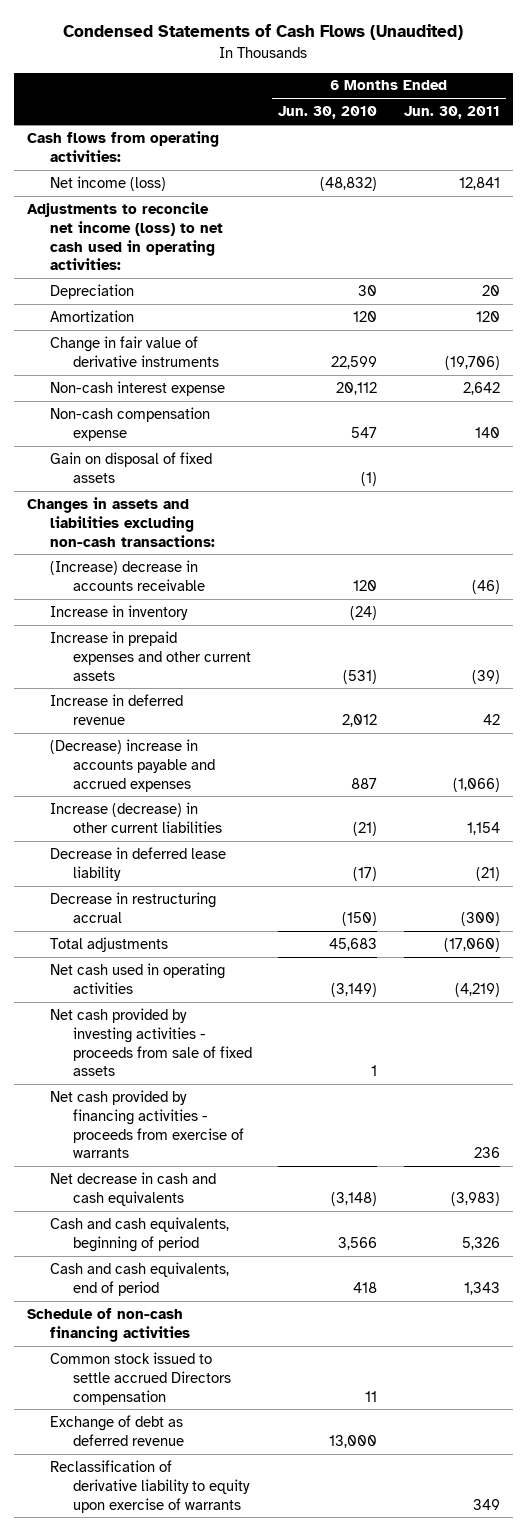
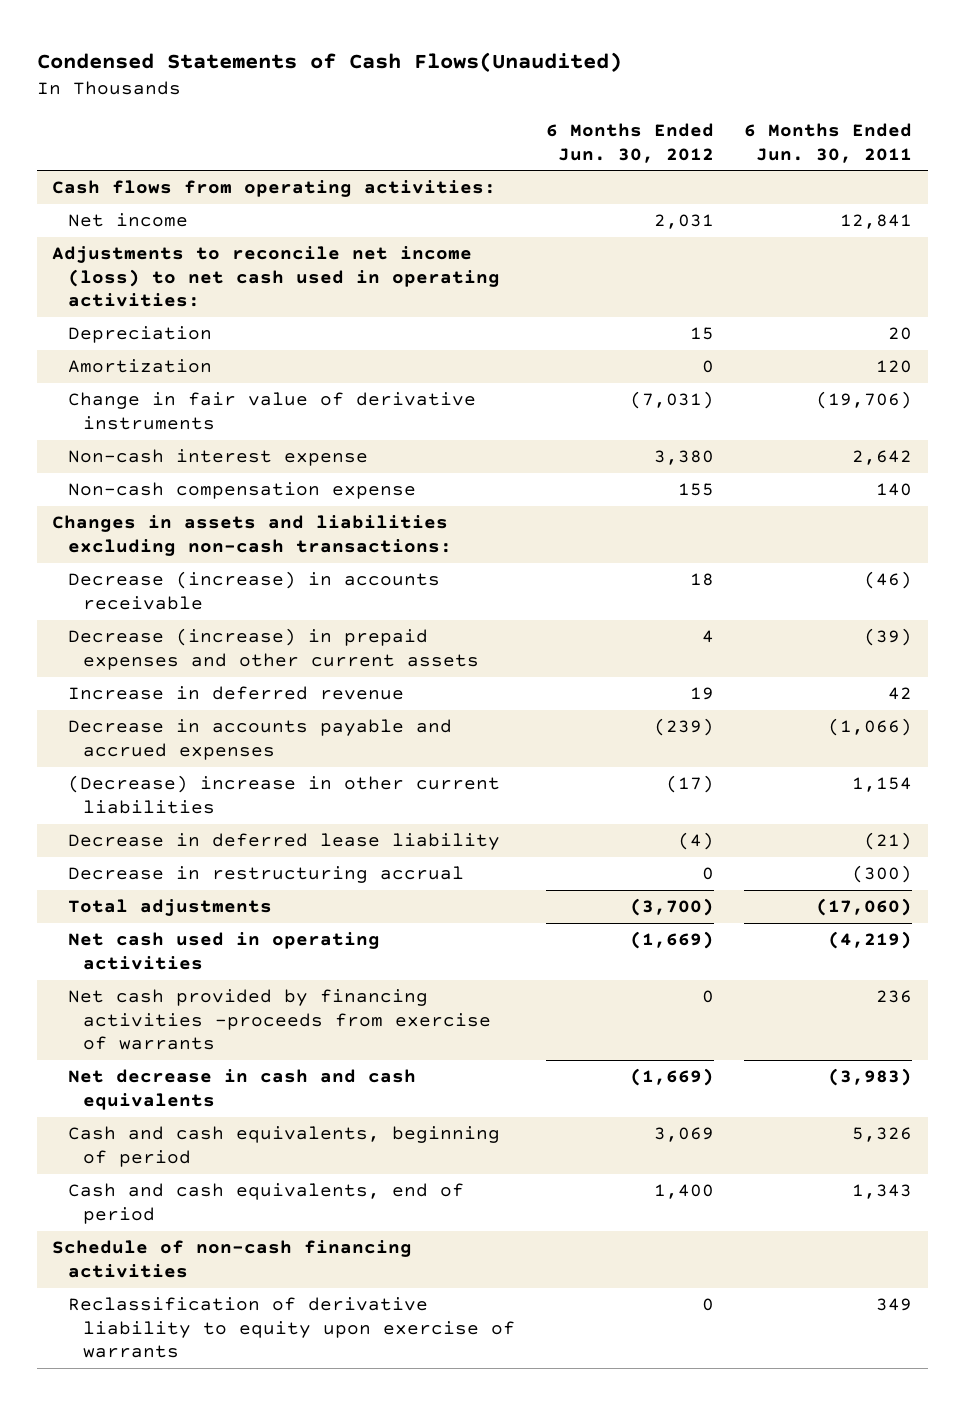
- Condensed Statements of Cash Flows (Unaudited)
+ Condensed Statements of Cash Flows(Unaudited)
- | 6 Months Ended Jun. 30, 2010 | 6 Months Ended Jun. 30, 2011
+ | 6 Months Ended Jun. 30, 2012 | 6 Months Ended Jun. 30, 2011
- Net income (loss) | (48,832) | 12,841
+ Net income | 2,031 | 12,841
- Gain on disposal of fixed assets | (1) |
- (Increase) decrease in accounts receivable | 120 | (46)
- Increase in inventory | (24) |
- Increase in prepaid expenses and other current assets | (531) | (39)
+ Decrease (increase) in accounts receivable | 18 | (46)
+ Decrease (increase) in prepaid expenses and other current assets | 4 | (39)
- (Decrease) increase in accounts payable and accrued expenses | 887 | (1,066)
- Increase (decrease) in other current liabilities | (21) | 1,154
+ Decrease in accounts payable and accrued expenses | (239) | (1,066)
+ (Decrease) increase in other current liabilities | (17) | 1,154
- Net cash provided by investing activities - proceeds from sale of fixed assets | 1 |
- Net cash provided by financing activities - proceeds from exercise of warrants | | 236
+ Net cash provided by financing activities -proceeds from exercise of warrants | 0 | 236
- Common stock issued to settle accrued Directors compensation | 11 |
- Exchange of debt as deferred revenue | 13,000 |

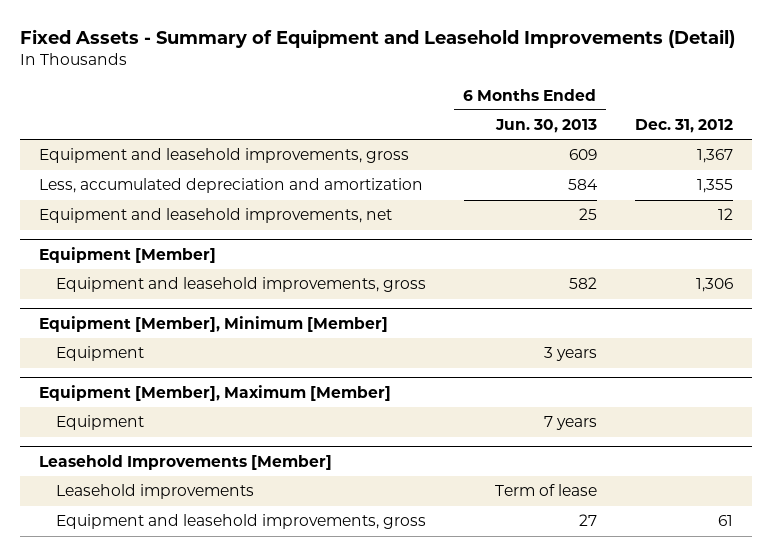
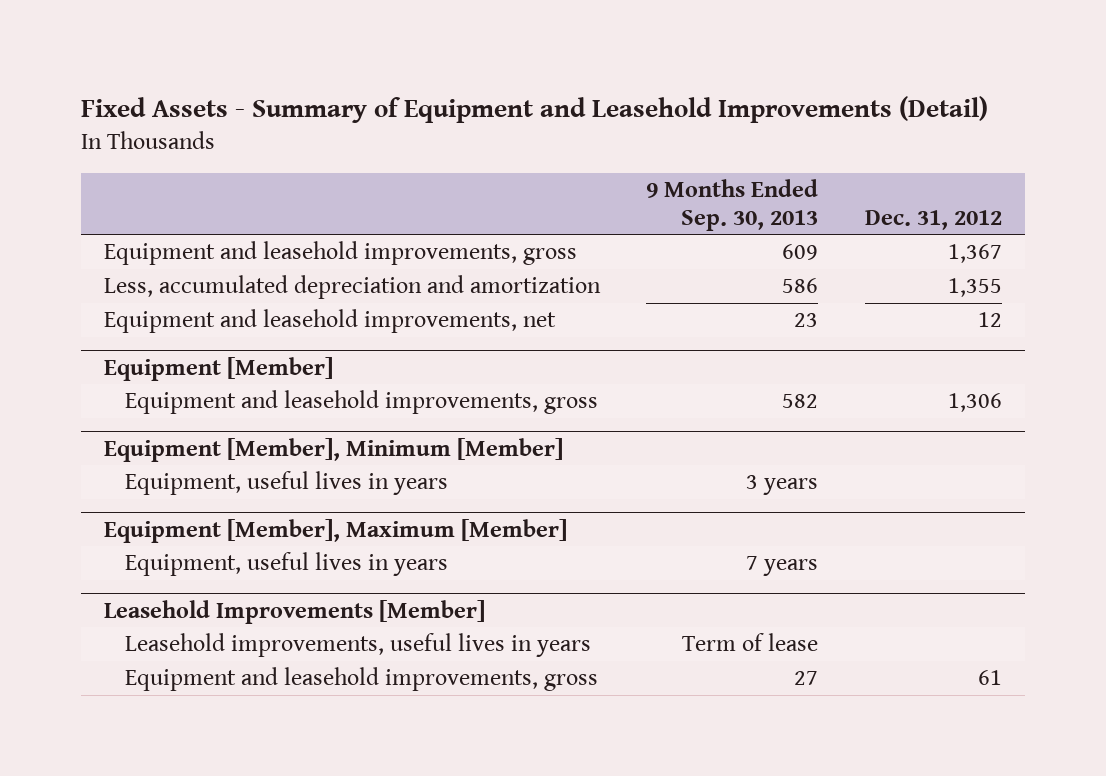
- | 6 Months Ended Jun. 30, 2013 | Dec. 31, 2012
+ | 9 Months Ended Sep. 30, 2013 | Dec. 31, 2012
@ Equipment [Member], Minimum [Member]
- Equipment | 3 years |
+ Equipment, useful lives in years | 3 years |
@ Equipment [Member], Maximum [Member]
- Equipment | 7 years |
+ Equipment, useful lives in years | 7 years |
@ Leasehold Improvements [Member]
- Leasehold improvements | Term of lease |
+ Leasehold improvements, useful lives in years | Term of lease |

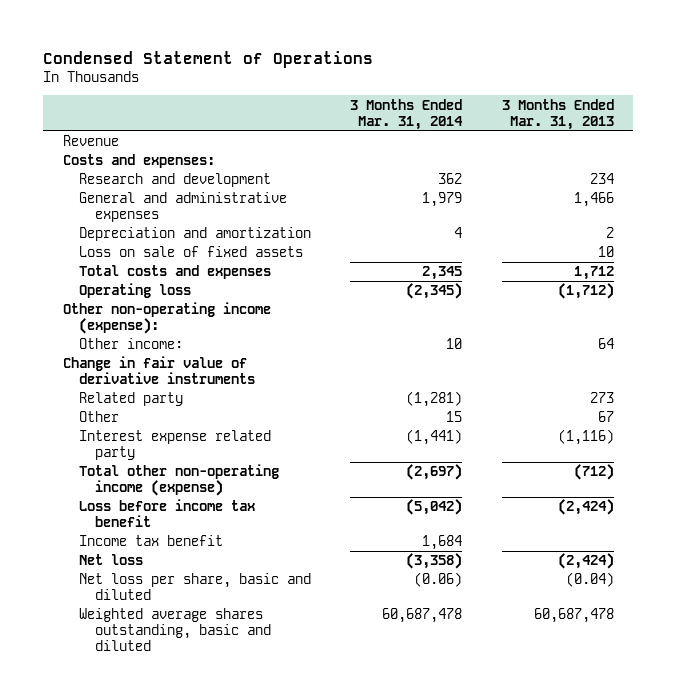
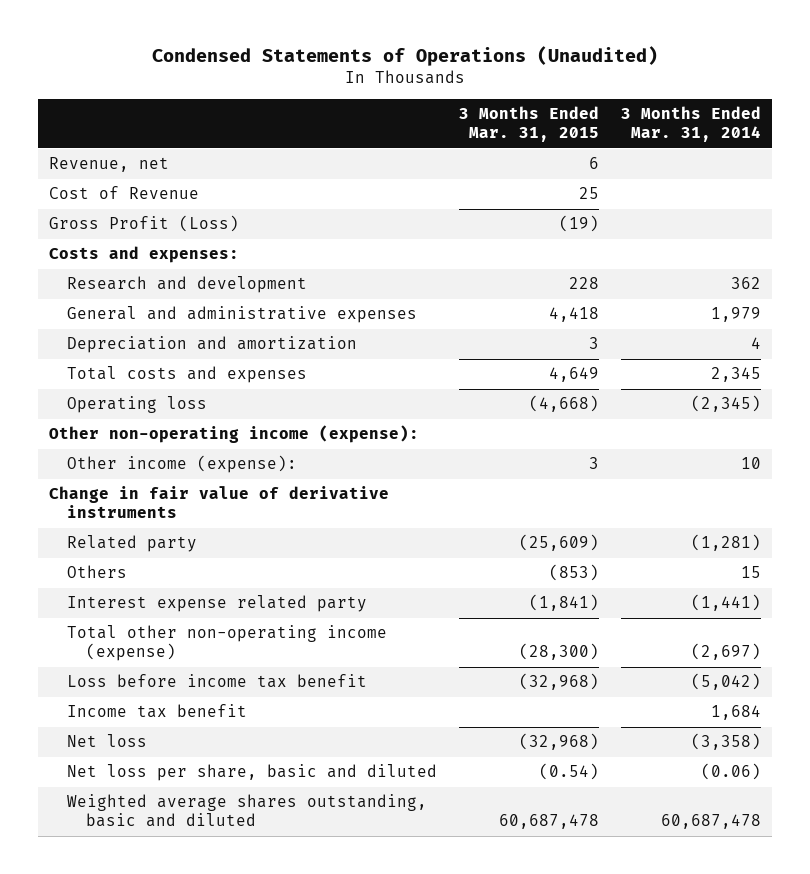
- Condensed Statement of Operations
+ Condensed Statements of Operations (Unaudited)
- | 3 Months Ended Mar. 31, 2014 | 3 Months Ended Mar. 31, 2013
+ | 3 Months Ended Mar. 31, 2015 | 3 Months Ended Mar. 31, 2014
- Revenue
+ Revenue, net | 6 |
+ Cost of Revenue | 25 |
+ Gross Profit (Loss) | (19) |
- Loss on sale of fixed assets | | 10
- Other income: | 10 | 64
+ Other income (expense): | 3 | 10
- Other | 15 | 67
+ Others | (853) | 15

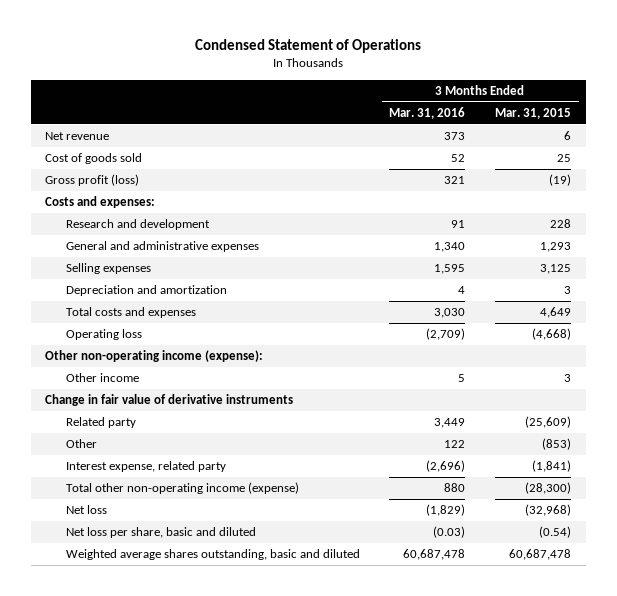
- Condensed Statements of Operations (Unaudited)
+ Condensed Statement of Operations
- | 3 Months Ended Mar. 31, 2015 | 3 Months Ended Mar. 31, 2014
+ | 3 Months Ended Mar. 31, 2016 | 3 Months Ended Mar. 31, 2015
- Revenue, net | 6 |
- Cost of Revenue | 25 |
- Gross Profit (Loss) | (19) |
+ Net revenue | 373 | 6
+ Cost of goods sold | 52 | 25
+ Gross profit (loss) | 321 | (19)
- General and administrative expenses | 4,418 | 1,979
+ General and administrative expenses | 1,340 | 1,293
+ Selling expenses | 1,595 | 3,125
- Other income (expense): | 3 | 10
+ Other income | 5 | 3
- Others | (853) | 15
- Interest expense related party | (1,841) | (1,441)
+ Other | 122 | (853)
+ Interest expense, related party | (2,696) | (1,841)
- Loss before income tax benefit | (32,968) | (5,042)
- Income tax benefit | | 1,684

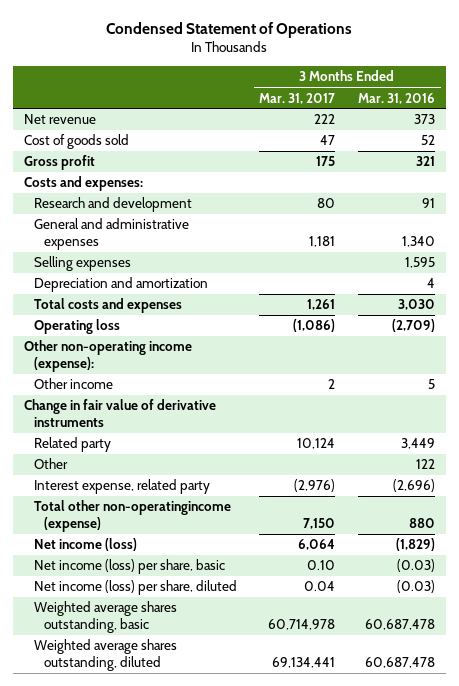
- | 3 Months Ended Mar. 31, 2016 | 3 Months Ended Mar. 31, 2015
+ | 3 Months Ended Mar. 31, 2017 | 3 Months Ended Mar. 31, 2016
- Gross profit (loss) | 321 | (19)
+ Gross profit | 175 | 321
- Total other non-operating income (expense) | 880 | (28,300)
- Net loss | (1,829) | (32,968)
- Net loss per share, basic and diluted | (0.03) | (0.54)
- Weighted average shares outstanding, basic and diluted | 60,687,478 | 60,687,478
+ Total other non-operatingincome (expense) | 7,150 | 880
+ Net income (loss) | 6,064 | (1,829)
+ Net income (loss) per share, basic | 0.10 | (0.03)
+ Net income (loss) per share, diluted | 0.04 | (0.03)
+ Weighted average shares outstanding, basic | 60,714,978 | 60,687,478
+ Weighted average shares outstanding, diluted | 69,134,441 | 60,687,478

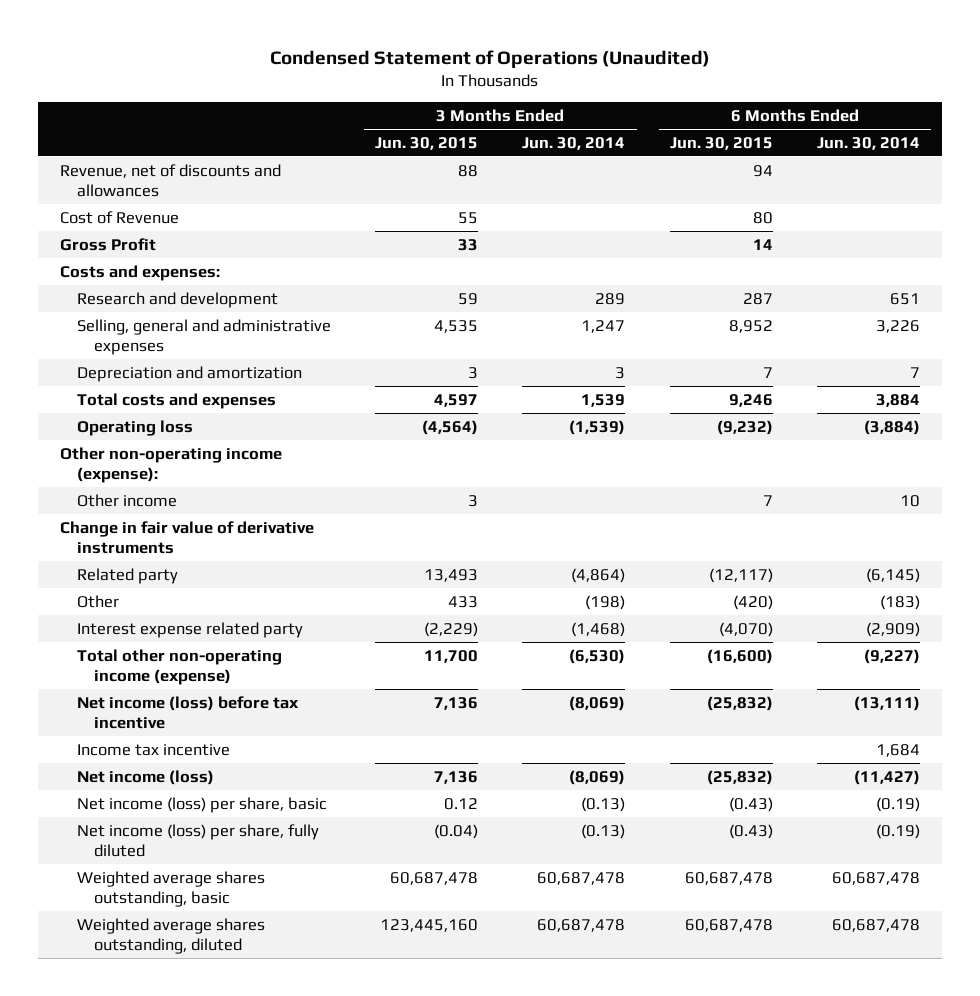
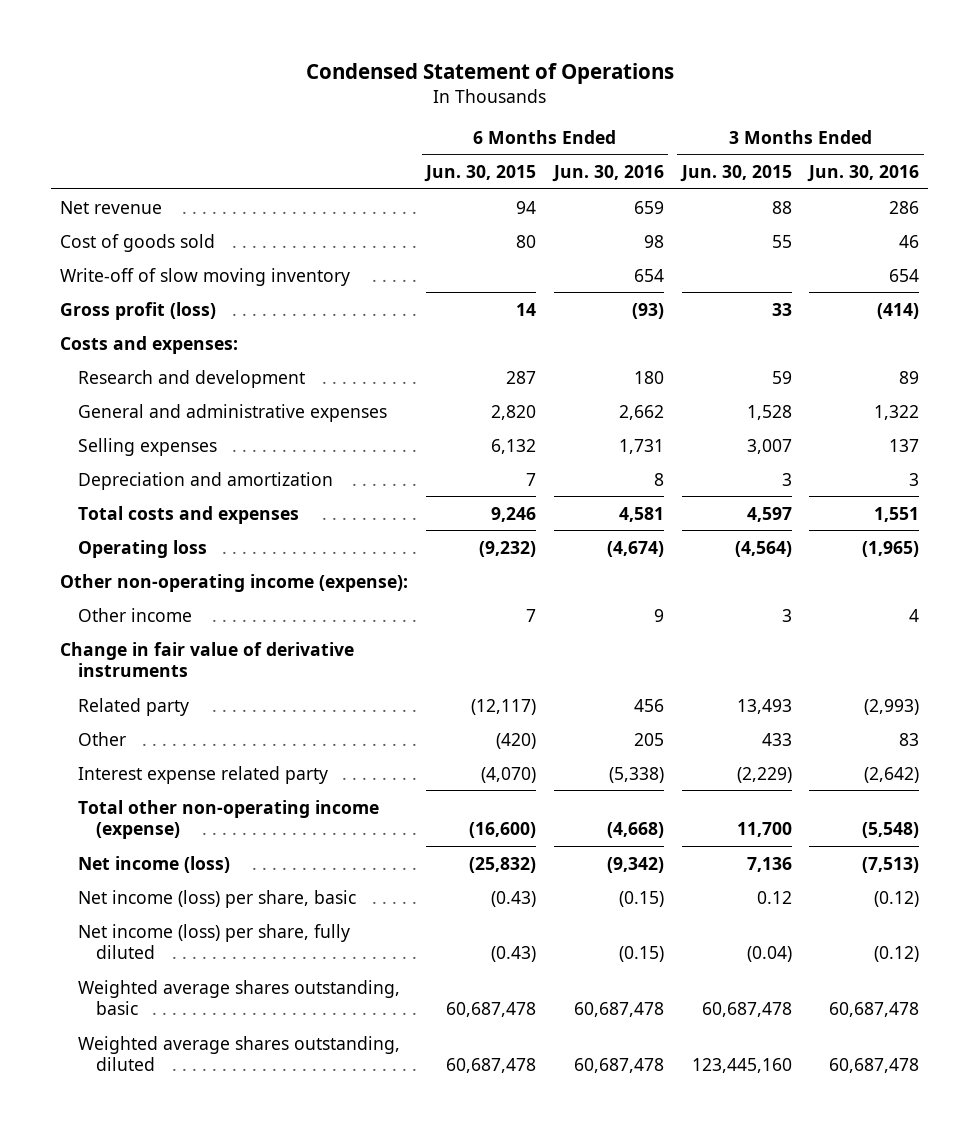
- Condensed Statement of Operations (Unaudited)
+ Condensed Statement of Operations
- | 3 Months Ended Jun. 30, 2015 | 3 Months Ended Jun. 30, 2014 | 6 Months Ended Jun. 30, 2015 | 6 Months Ended Jun. 30, 2014
+ | 6 Months Ended Jun. 30, 2015 | 6 Months Ended Jun. 30, 2016 | 3 Months Ended Jun. 30, 2015 | 3 Months Ended Jun. 30, 2016
- Revenue, net of discounts and allowances | 88 | | 94 |
- Cost of Revenue | 55 | | 80 |
- Gross Profit | 33 | | 14 |
+ Net revenue | 94 | 659 | 88 | 286
+ Cost of goods sold | 80 | 98 | 55 | 46
+ Write-off of slow moving inventory | | 654 | | 654
+ Gross profit (loss) | 14 | (93) | 33 | (414)
- Selling, general and administrative expenses | 4,535 | 1,247 | 8,952 | 3,226
+ General and administrative expenses | 2,820 | 2,662 | 1,528 | 1,322
+ Selling expenses | 6,132 | 1,731 | 3,007 | 137
- Net income (loss) before tax incentive | 7,136 | (8,069) | (25,832) | (13,111)
- Income tax incentive | | | | 1,684

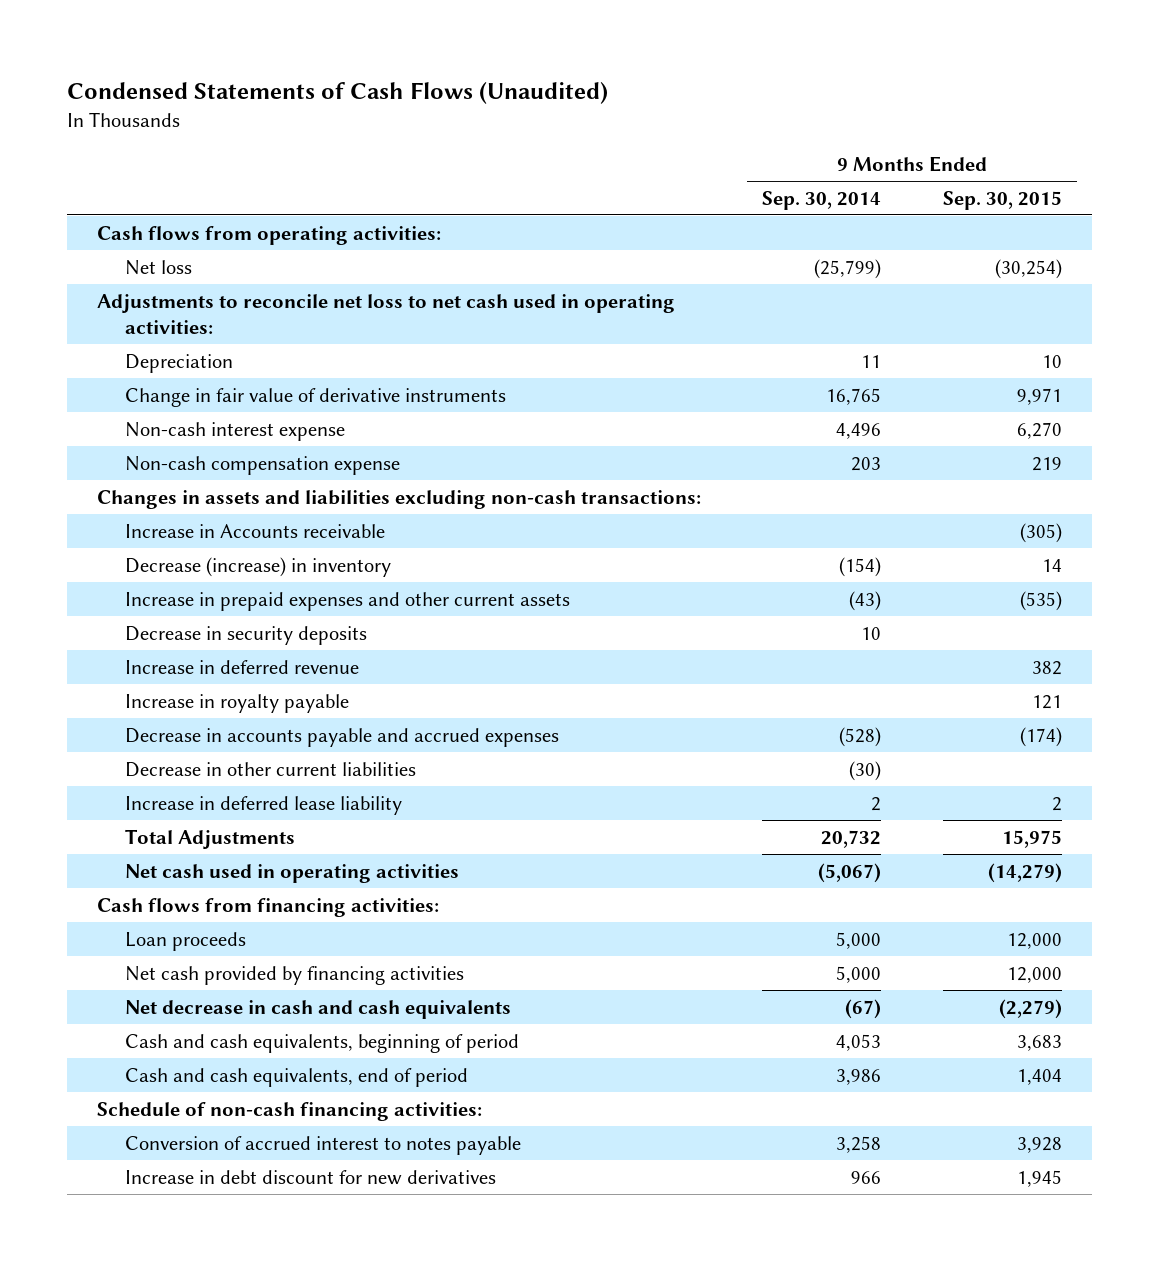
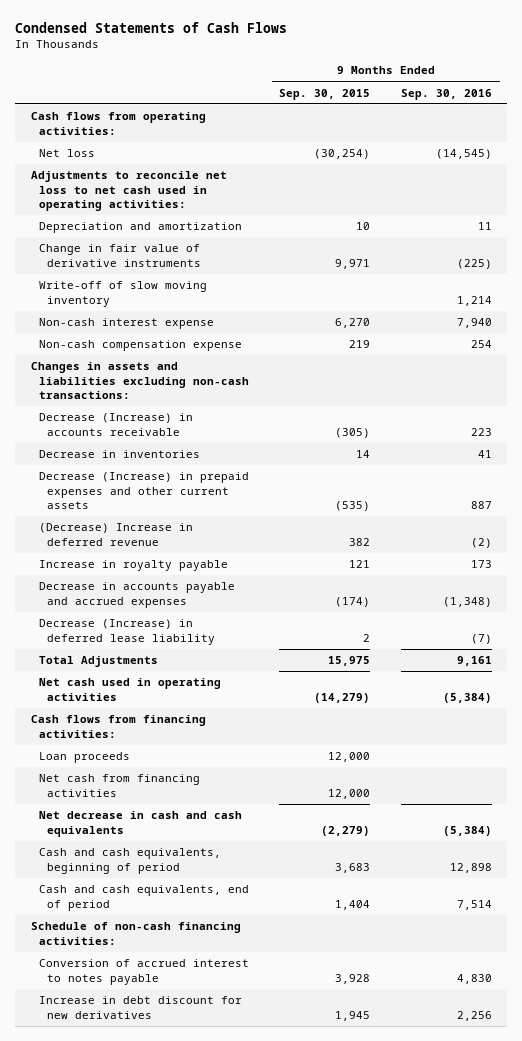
- Condensed Statements of Cash Flows (Unaudited)
+ Condensed Statements of Cash Flows
- | 9 Months Ended Sep. 30, 2014 | 9 Months Ended Sep. 30, 2015
+ | 9 Months Ended Sep. 30, 2015 | 9 Months Ended Sep. 30, 2016
- Depreciation | 11 | 10
+ Depreciation and amortization | 10 | 11
+ Write-off of slow moving inventory | | 1,214
- Increase in Accounts receivable | | (305)
- Decrease (increase) in inventory | (154) | 14
- Increase in prepaid expenses and other current assets | (43) | (535)
- Decrease in security deposits | 10 |
- Increase in deferred revenue | | 382
+ Decrease (Increase) in accounts receivable | (305) | 223
+ Decrease in inventories | 14 | 41
+ Decrease (Increase) in prepaid expenses and other current assets | (535) | 887
+ (Decrease) Increase in deferred revenue | 382 | (2)
- Decrease in other current liabilities | (30) |
- Increase in deferred lease liability | 2 | 2
+ Decrease (Increase) in deferred lease liability | 2 | (7)
- Net cash provided by financing activities | 5,000 | 12,000
+ Net cash from financing activities | 12,000 |

